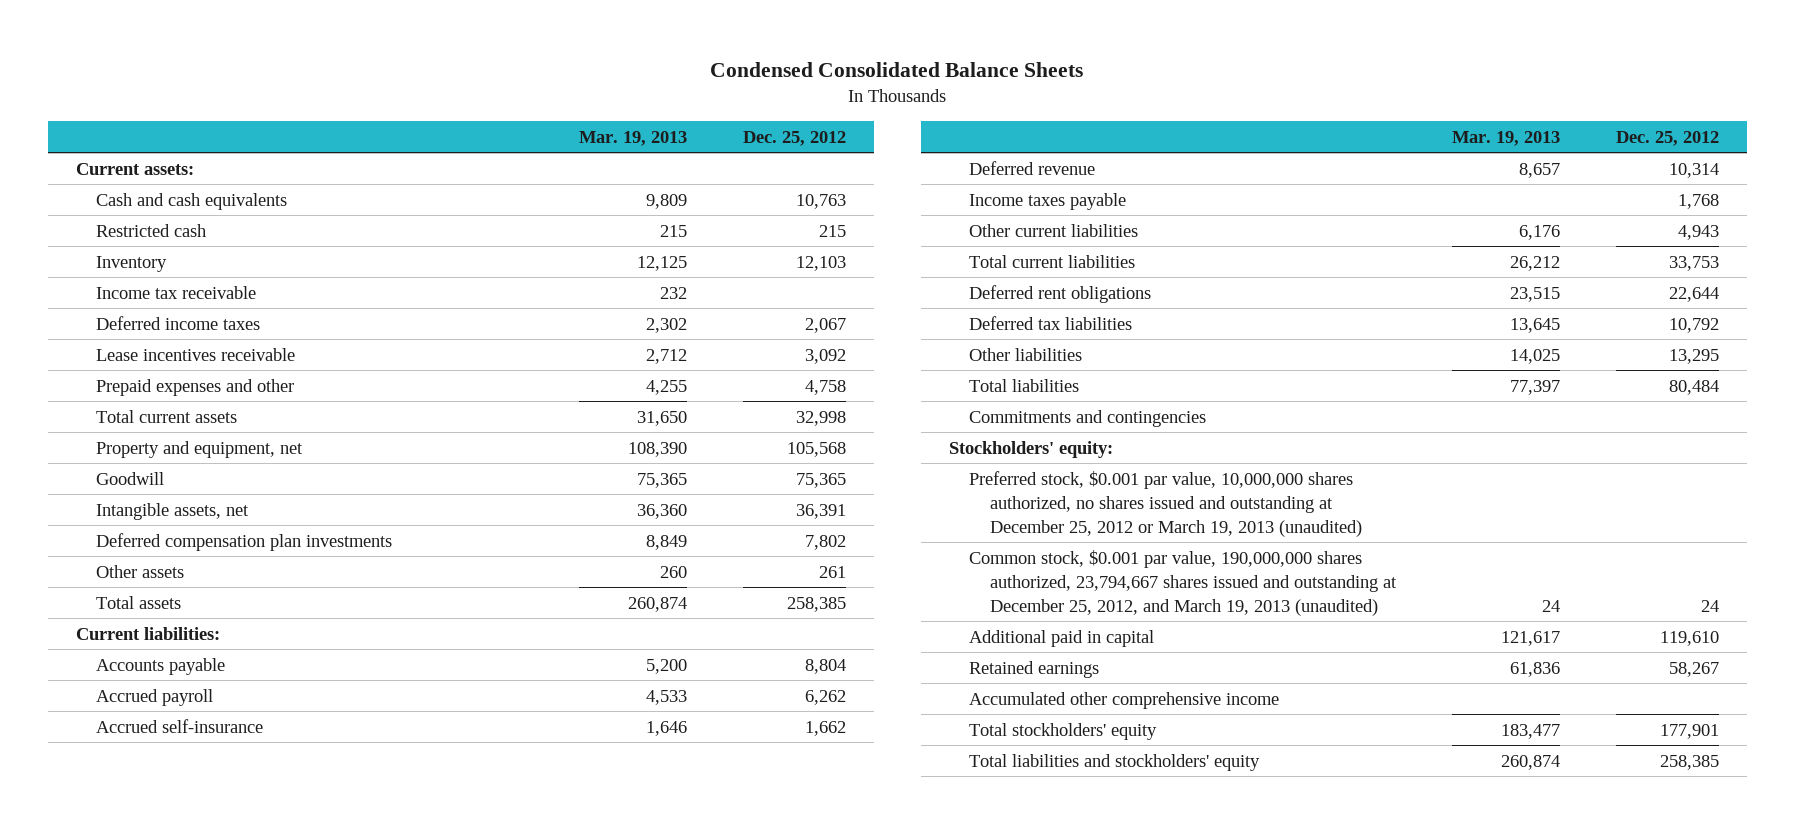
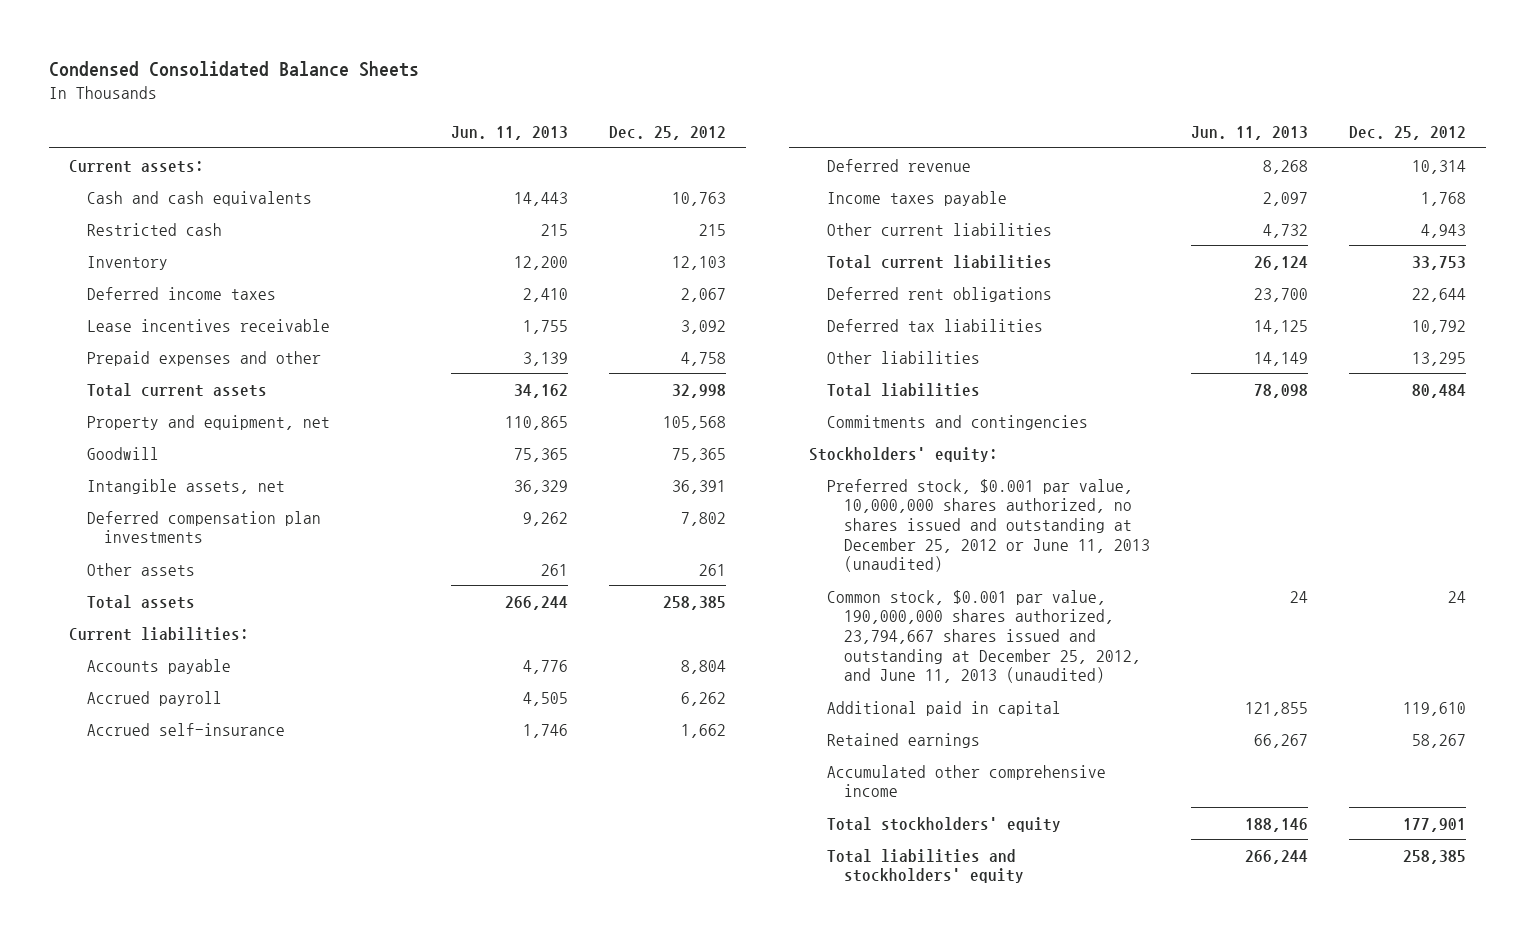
- | Mar. 19, 2013 | Dec. 25, 2012
+ | Jun. 11, 2013 | Dec. 25, 2012
- Income tax receivable | 232 |
- Preferred stock, $0.001 par value, 10,000,000 shares authorized, no shares issued and outstanding at December 25, 2012 or March 19, 2013 (unaudited)
- Common stock, $0.001 par value, 190,000,000 shares authorized, 23,794,667 shares issued and outstanding at December 25, 2012, and March 19, 2013 (unaudited) | 24 | 24
+ Preferred stock, $0.001 par value, 10,000,000 shares authorized, no shares issued and outstanding at December 25, 2012 or June 11, 2013 (unaudited)
+ Common stock, $0.001 par value, 190,000,000 shares authorized, 23,794,667 shares issued and outstanding at December 25, 2012, and June 11, 2013 (unaudited) | 24 | 24

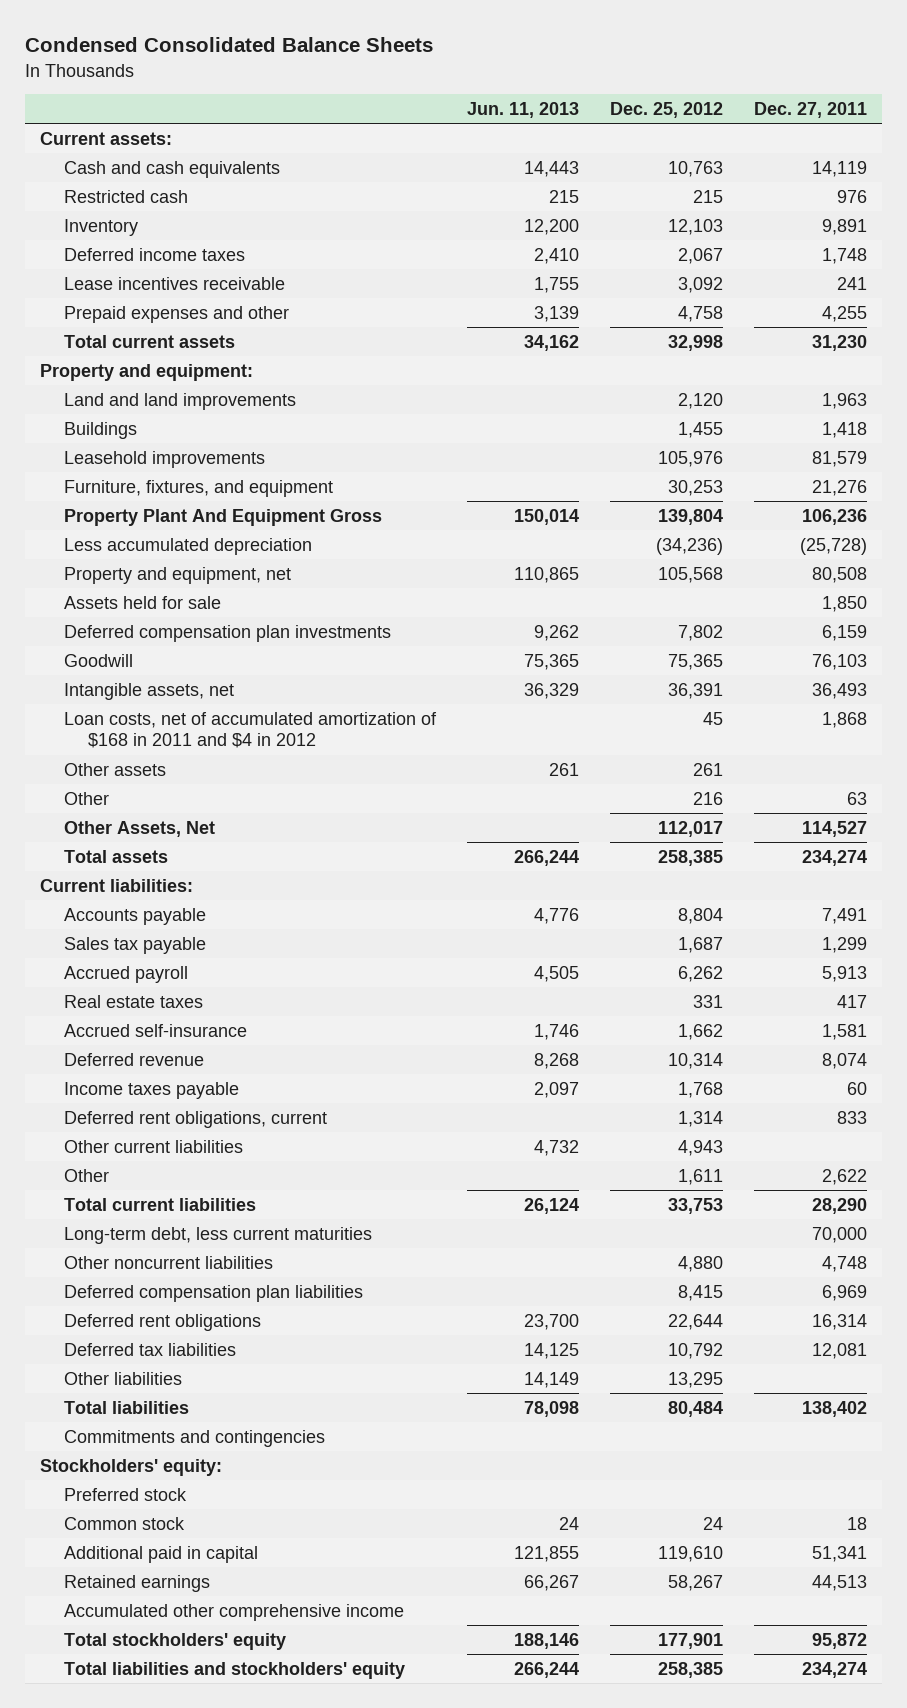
- | Jun. 11, 2013 | Dec. 25, 2012
+ | Jun. 11, 2013 | Dec. 25, 2012 | Dec. 27, 2011
+ Property and equipment:
+ Land and land improvements | | 2,120 | 1,963
+ Buildings | | 1,455 | 1,418
+ Leasehold improvements | | 105,976 | 81,579
+ Furniture, fixtures, and equipment | | 30,253 | 21,276
+ Property Plant And Equipment Gross | 150,014 | 139,804 | 106,236
+ Less accumulated depreciation | | (34,236) | (25,728)
+ Assets held for sale | | | 1,850
moved up: Deferred compensation plan investments | 9,262 | 7,802 | 6,159
+ Loan costs, net of accumulated amortization of $168 in 2011 and $4 in 2012 | | 45 | 1,868
+ Other | | 216 | 63
+ Other Assets, Net | | 112,017 | 114,527
+ Sales tax payable | | 1,687 | 1,299
+ Real estate taxes | | 331 | 417
+ Deferred rent obligations, current | | 1,314 | 833
+ Other | | 1,611 | 2,622
+ Long-term debt, less current maturities | | | 70,000
+ Other noncurrent liabilities | | 4,880 | 4,748
+ Deferred compensation plan liabilities | | 8,415 | 6,969
- Preferred stock, $0.001 par value, 10,000,000 shares authorized, no shares issued and outstanding at December 25, 2012 or June 11, 2013 (unaudited)
- Common stock, $0.001 par value, 190,000,000 shares authorized, 23,794,667 shares issued and outstanding at December 25, 2012, and June 11, 2013 (unaudited) | 24 | 24
+ Preferred stock
+ Common stock | 24 | 24 | 18

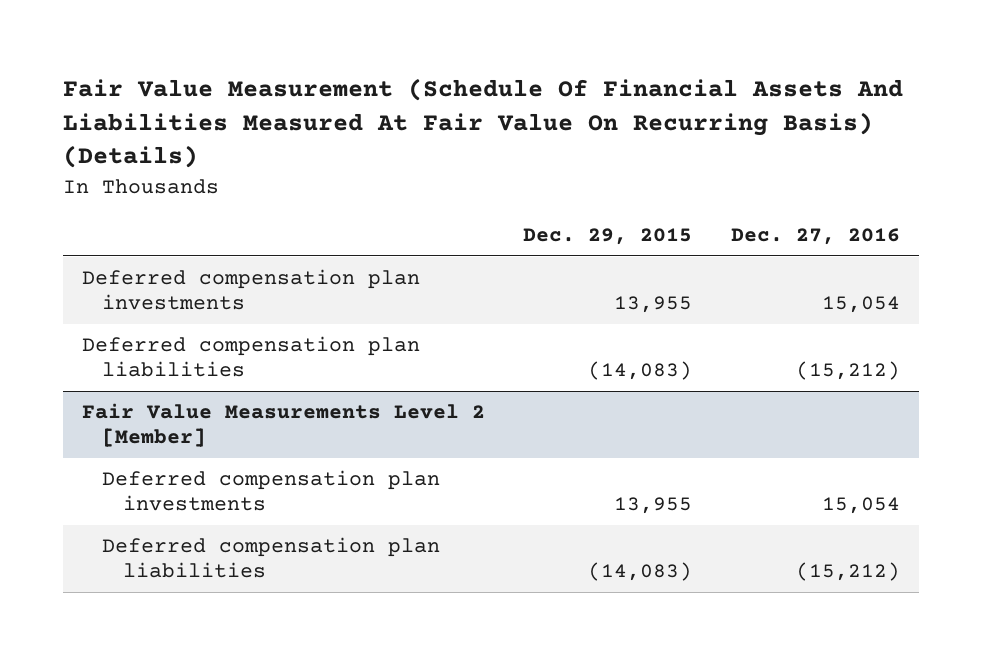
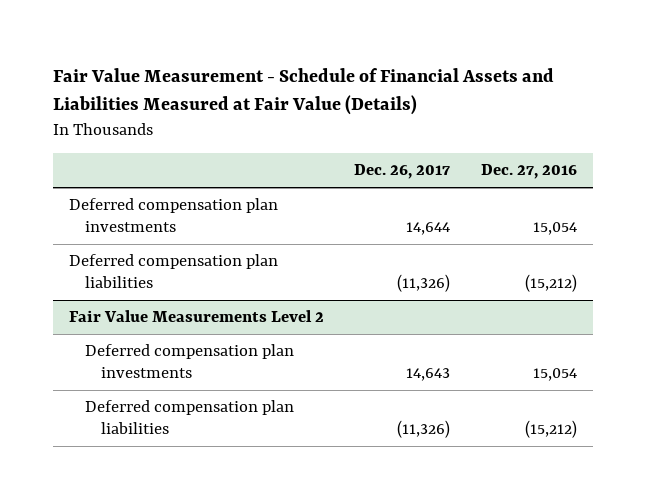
- Fair Value Measurement (Schedule Of Financial Assets And Liabilities Measured At Fair Value On Recurring Basis) (Details)
+ Fair Value Measurement - Schedule of Financial Assets and Liabilities Measured at Fair Value (Details)
- | Dec. 29, 2015 | Dec. 27, 2016
+ | Dec. 26, 2017 | Dec. 27, 2016
- Fair Value Measurements Level 2 [Member]
+ Fair Value Measurements Level 2

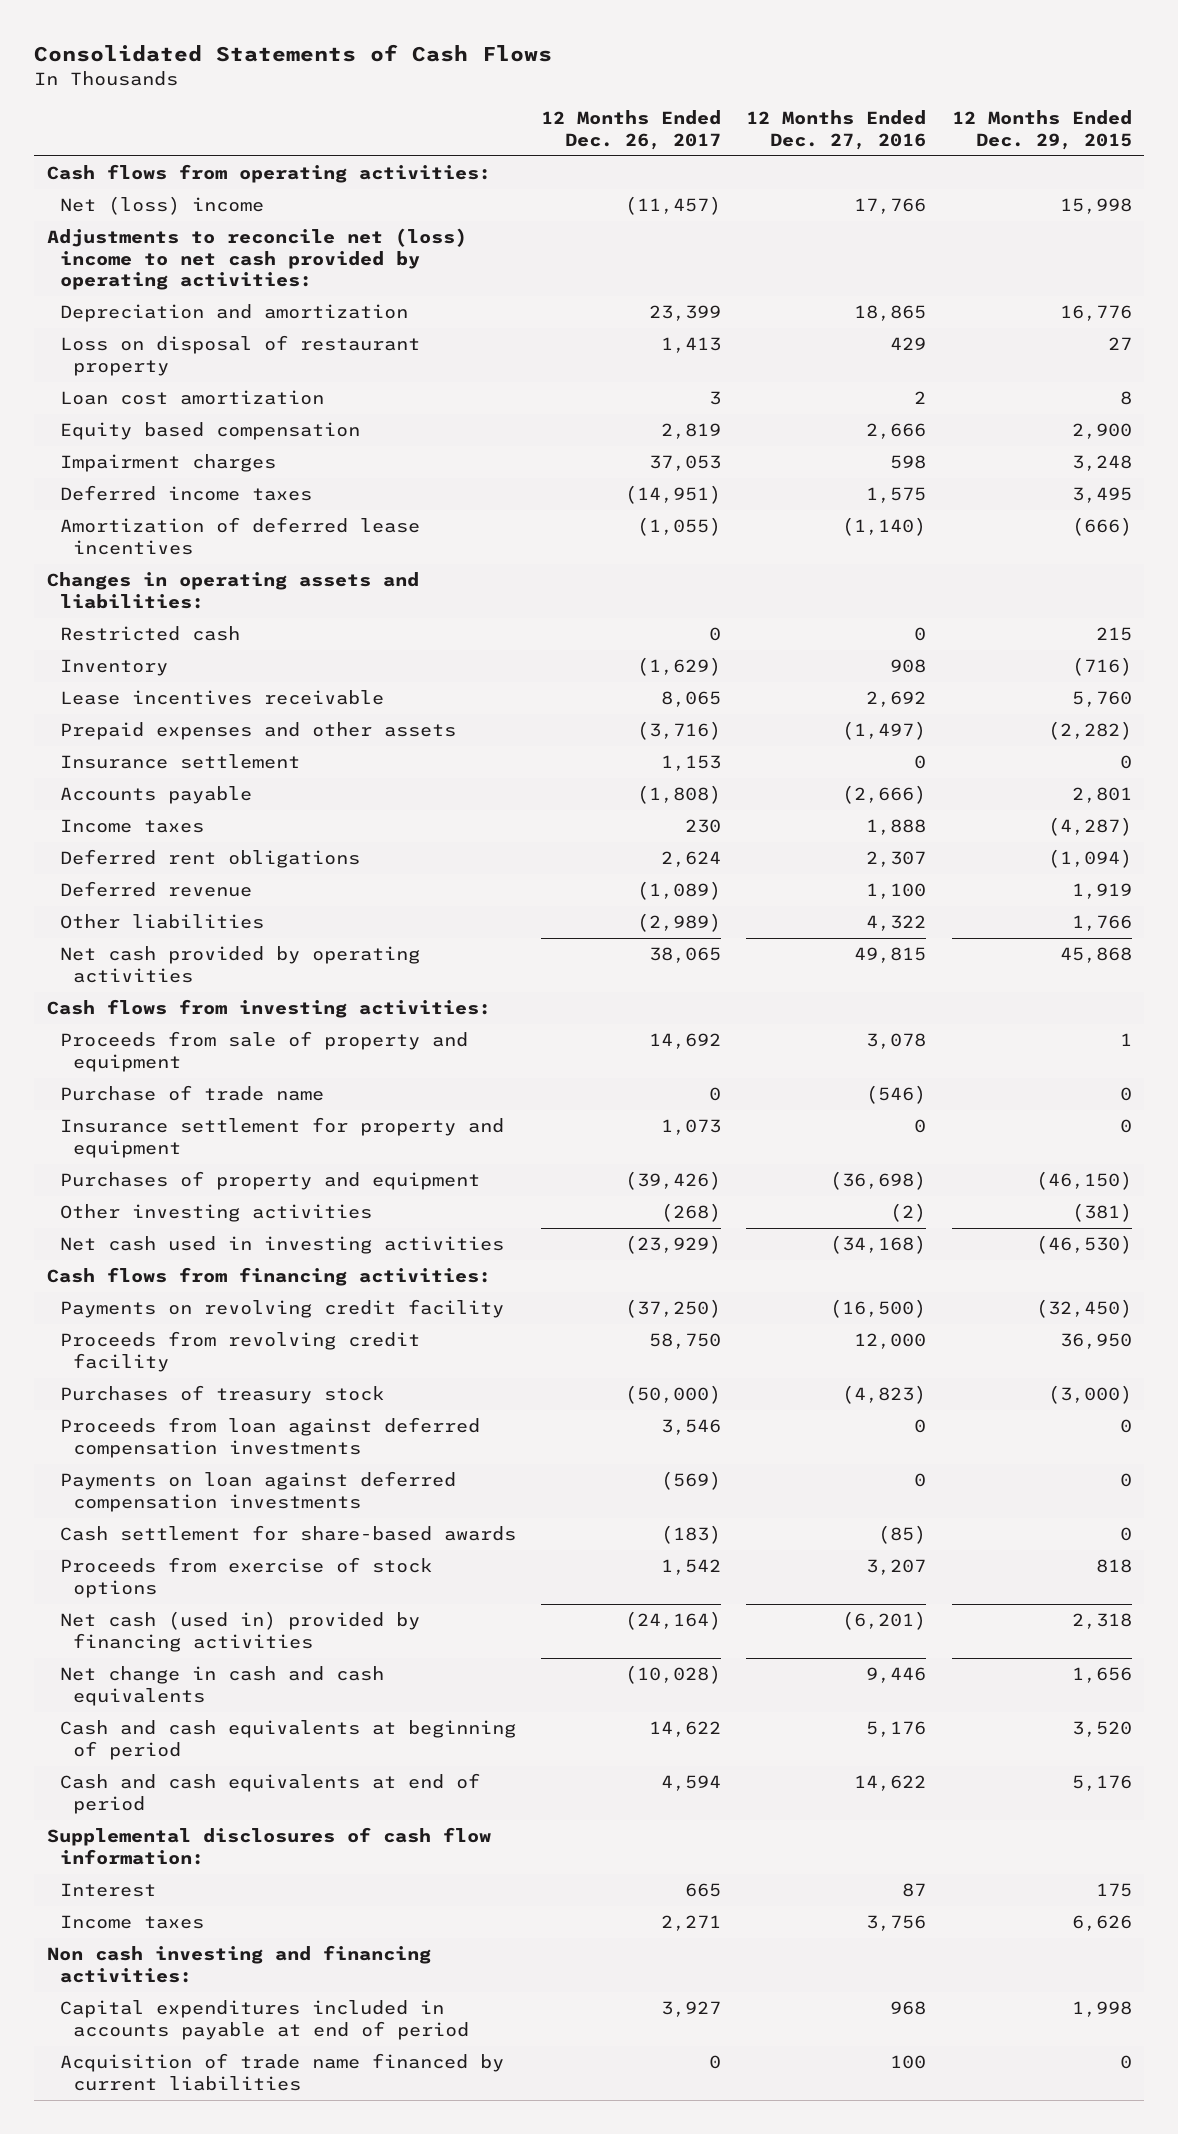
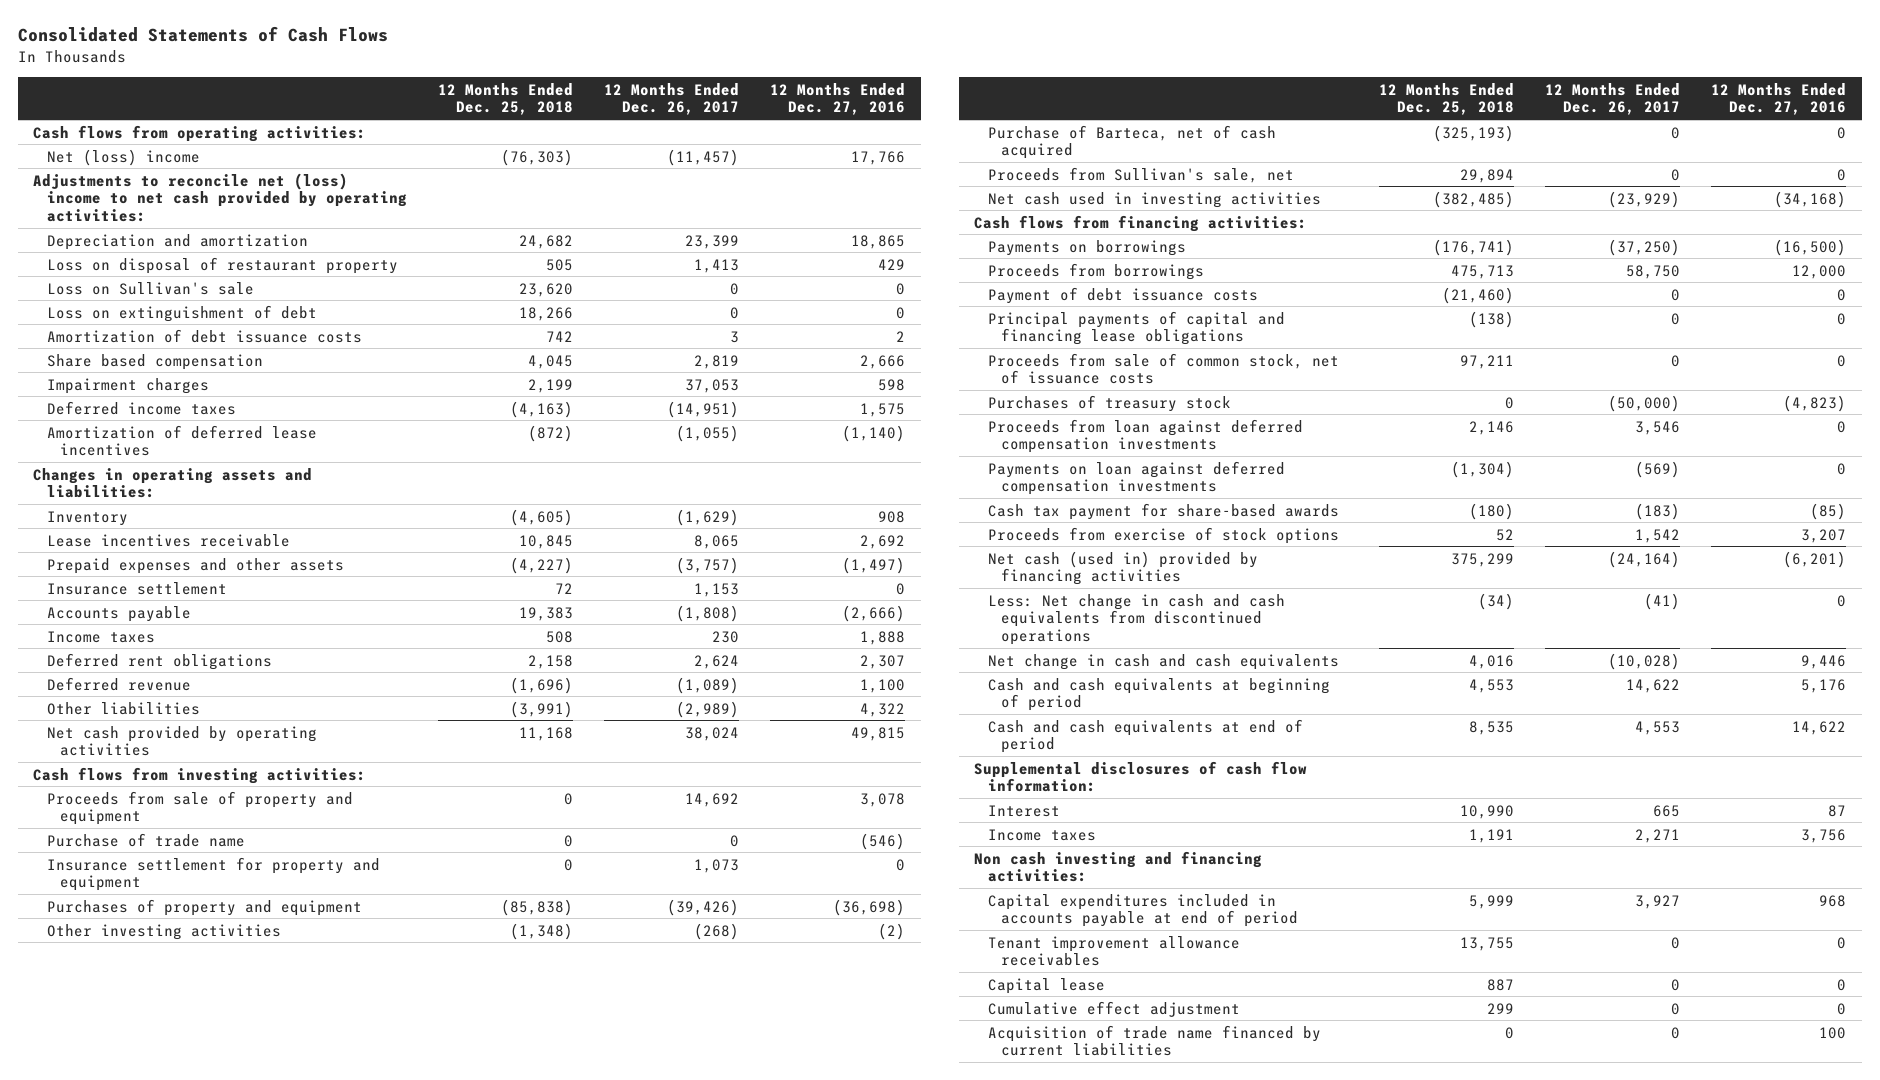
- | 12 Months Ended Dec. 26, 2017 | 12 Months Ended Dec. 27, 2016 | 12 Months Ended Dec. 29, 2015
+ | 12 Months Ended Dec. 25, 2018 | 12 Months Ended Dec. 26, 2017 | 12 Months Ended Dec. 27, 2016
- Loan cost amortization | 3 | 2 | 8
- Equity based compensation | 2,819 | 2,666 | 2,900
+ Loss on Sullivan's sale | 23,620 | 0 | 0
+ Loss on extinguishment of debt | 18,266 | 0 | 0
+ Amortization of debt issuance costs | 742 | 3 | 2
+ Share based compensation | 4,045 | 2,819 | 2,666
- Restricted cash | 0 | 0 | 215
- Prepaid expenses and other assets | (3,716) | (1,497) | (2,282)
+ Prepaid expenses and other assets | (4,227) | (3,757) | (1,497)
- Net cash provided by operating activities | 38,065 | 49,815 | 45,868
+ Net cash provided by operating activities | 11,168 | 38,024 | 49,815
+ Purchase of Barteca, net of cash acquired | (325,193) | 0 | 0
+ Proceeds from Sullivan's sale, net | 29,894 | 0 | 0
- Payments on revolving credit facility | (37,250) | (16,500) | (32,450)
- Proceeds from revolving credit facility | 58,750 | 12,000 | 36,950
+ Payments on borrowings | (176,741) | (37,250) | (16,500)
+ Proceeds from borrowings | 475,713 | 58,750 | 12,000
+ Payment of debt issuance costs | (21,460) | 0 | 0
+ Principal payments of capital and financing lease obligations | (138) | 0 | 0
+ Proceeds from sale of common stock, net of issuance costs | 97,211 | 0 | 0
- Cash settlement for share-based awards | (183) | (85) | 0
+ Cash tax payment for share-based awards | (180) | (183) | (85)
+ Less: Net change in cash and cash equivalents from discontinued operations | (34) | (41) | 0
- Cash and cash equivalents at end of period | 4,594 | 14,622 | 5,176
+ Cash and cash equivalents at end of period | 8,535 | 4,553 | 14,622
+ Tenant improvement allowance receivables | 13,755 | 0 | 0
+ Capital lease | 887 | 0 | 0
+ Cumulative effect adjustment | 299 | 0 | 0

